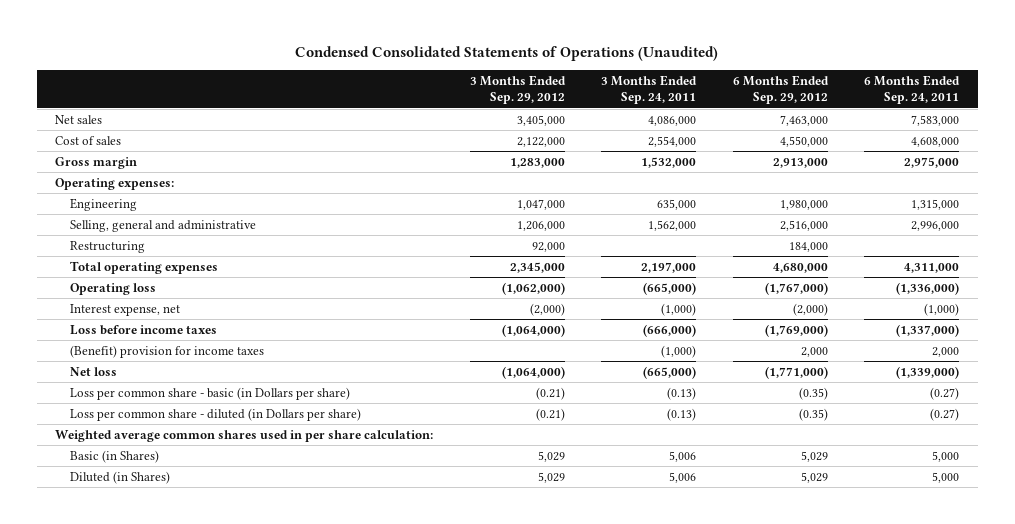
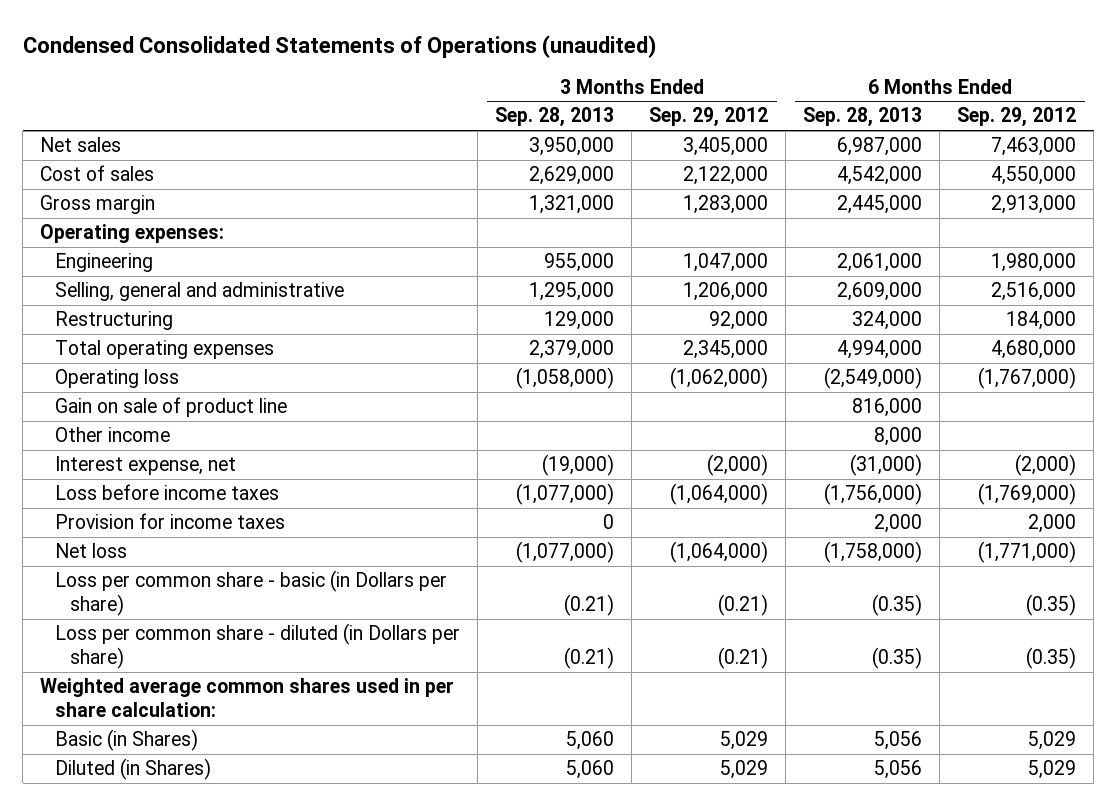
- Condensed Consolidated Statements of Operations (Unaudited)
+ Condensed Consolidated Statements of Operations (unaudited)
- | 3 Months Ended Sep. 29, 2012 | 3 Months Ended Sep. 24, 2011 | 6 Months Ended Sep. 29, 2012 | 6 Months Ended Sep. 24, 2011
+ | 3 Months Ended Sep. 28, 2013 | 3 Months Ended Sep. 29, 2012 | 6 Months Ended Sep. 28, 2013 | 6 Months Ended Sep. 29, 2012
+ Gain on sale of product line | | | 816,000 |
+ Other income | | | 8,000 |
- (Benefit) provision for income taxes | | (1,000) | 2,000 | 2,000
+ Provision for income taxes | 0 | | 2,000 | 2,000

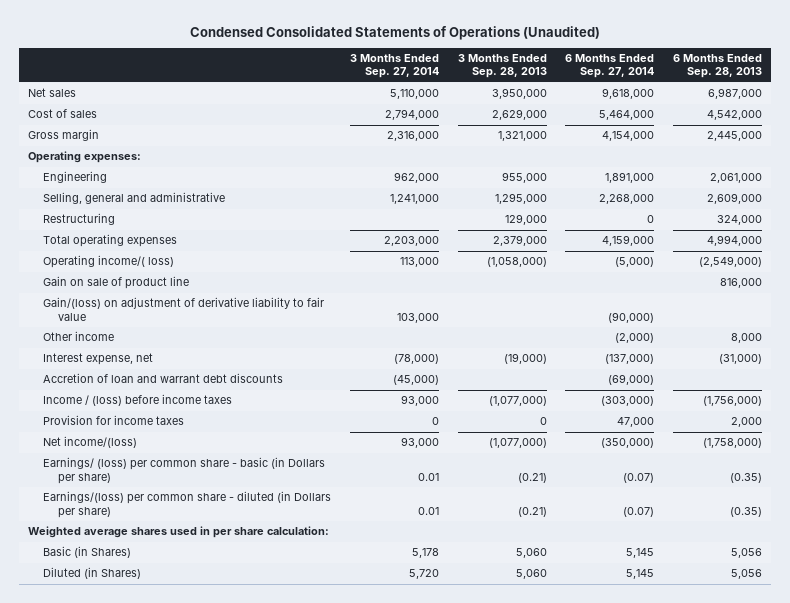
- Condensed Consolidated Statements of Operations (unaudited)
+ Condensed Consolidated Statements of Operations (Unaudited)
- | 3 Months Ended Sep. 28, 2013 | 3 Months Ended Sep. 29, 2012 | 6 Months Ended Sep. 28, 2013 | 6 Months Ended Sep. 29, 2012
+ | 3 Months Ended Sep. 27, 2014 | 3 Months Ended Sep. 28, 2013 | 6 Months Ended Sep. 27, 2014 | 6 Months Ended Sep. 28, 2013
- Operating loss | (1,058,000) | (1,062,000) | (2,549,000) | (1,767,000)
+ Operating income/( loss) | 113,000 | (1,058,000) | (5,000) | (2,549,000)
+ Gain/(loss) on adjustment of derivative liability to fair value | 103,000 | | (90,000) |
- Loss before income taxes | (1,077,000) | (1,064,000) | (1,756,000) | (1,769,000)
+ Accretion of loan and warrant debt discounts | (45,000) | | (69,000) |
+ Income / (loss) before income taxes | 93,000 | (1,077,000) | (303,000) | (1,756,000)
- Net loss | (1,077,000) | (1,064,000) | (1,758,000) | (1,771,000)
- Loss per common share - basic (in Dollars per share) | (0.21) | (0.21) | (0.35) | (0.35)
- Loss per common share - diluted (in Dollars per share) | (0.21) | (0.21) | (0.35) | (0.35)
- Weighted average common shares used in per share calculation:
+ Net income/(loss) | 93,000 | (1,077,000) | (350,000) | (1,758,000)
+ Earnings/ (loss) per common share - basic (in Dollars per share) | 0.01 | (0.21) | (0.07) | (0.35)
+ Earnings/(loss) per common share - diluted (in Dollars per share) | 0.01 | (0.21) | (0.07) | (0.35)
+ Weighted average shares used in per share calculation:

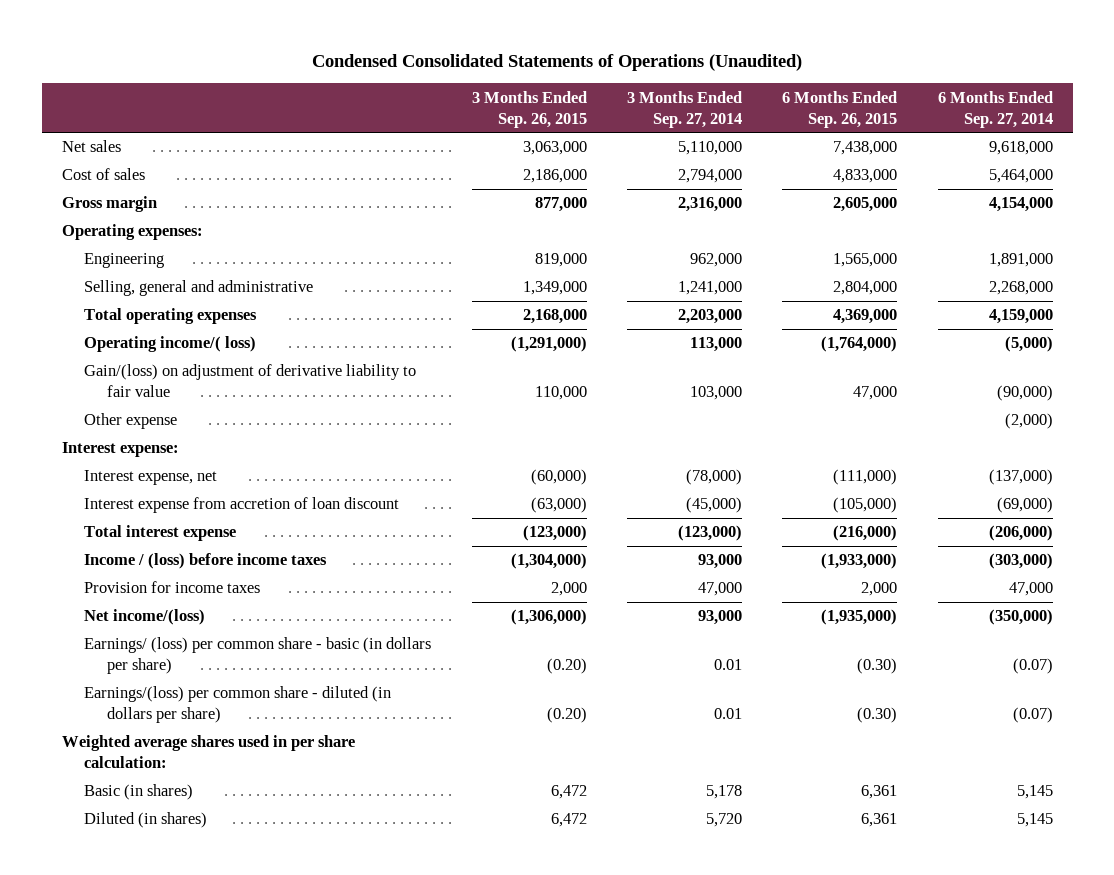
- | 3 Months Ended Sep. 27, 2014 | 3 Months Ended Sep. 28, 2013 | 6 Months Ended Sep. 27, 2014 | 6 Months Ended Sep. 28, 2013
+ | 3 Months Ended Sep. 26, 2015 | 3 Months Ended Sep. 27, 2014 | 6 Months Ended Sep. 26, 2015 | 6 Months Ended Sep. 27, 2014
- Restructuring | | 129,000 | 0 | 324,000
- Gain on sale of product line | | | | 816,000
- Other income | | | (2,000) | 8,000
+ Other expense | | | | (2,000)
+ Interest expense:
- Accretion of loan and warrant debt discounts | (45,000) | | (69,000) |
+ Interest expense from accretion of loan discount | (63,000) | (45,000) | (105,000) | (69,000)
+ Total interest expense | (123,000) | (123,000) | (216,000) | (206,000)
- Provision for income taxes | 0 | 0 | 47,000 | 2,000
+ Provision for income taxes | 2,000 | 47,000 | 2,000 | 47,000
- Earnings/ (loss) per common share - basic (in Dollars per share) | 0.01 | (0.21) | (0.07) | (0.35)
- Earnings/(loss) per common share - diluted (in Dollars per share) | 0.01 | (0.21) | (0.07) | (0.35)
+ Earnings/ (loss) per common share - basic (in dollars per share) | (0.20) | 0.01 | (0.30) | (0.07)
+ Earnings/(loss) per common share - diluted (in dollars per share) | (0.20) | 0.01 | (0.30) | (0.07)
- Basic (in Shares) | 5,178 | 5,060 | 5,145 | 5,056
- Diluted (in Shares) | 5,720 | 5,060 | 5,145 | 5,056
+ Basic (in shares) | 6,472 | 5,178 | 6,361 | 5,145
+ Diluted (in shares) | 6,472 | 5,720 | 6,361 | 5,145

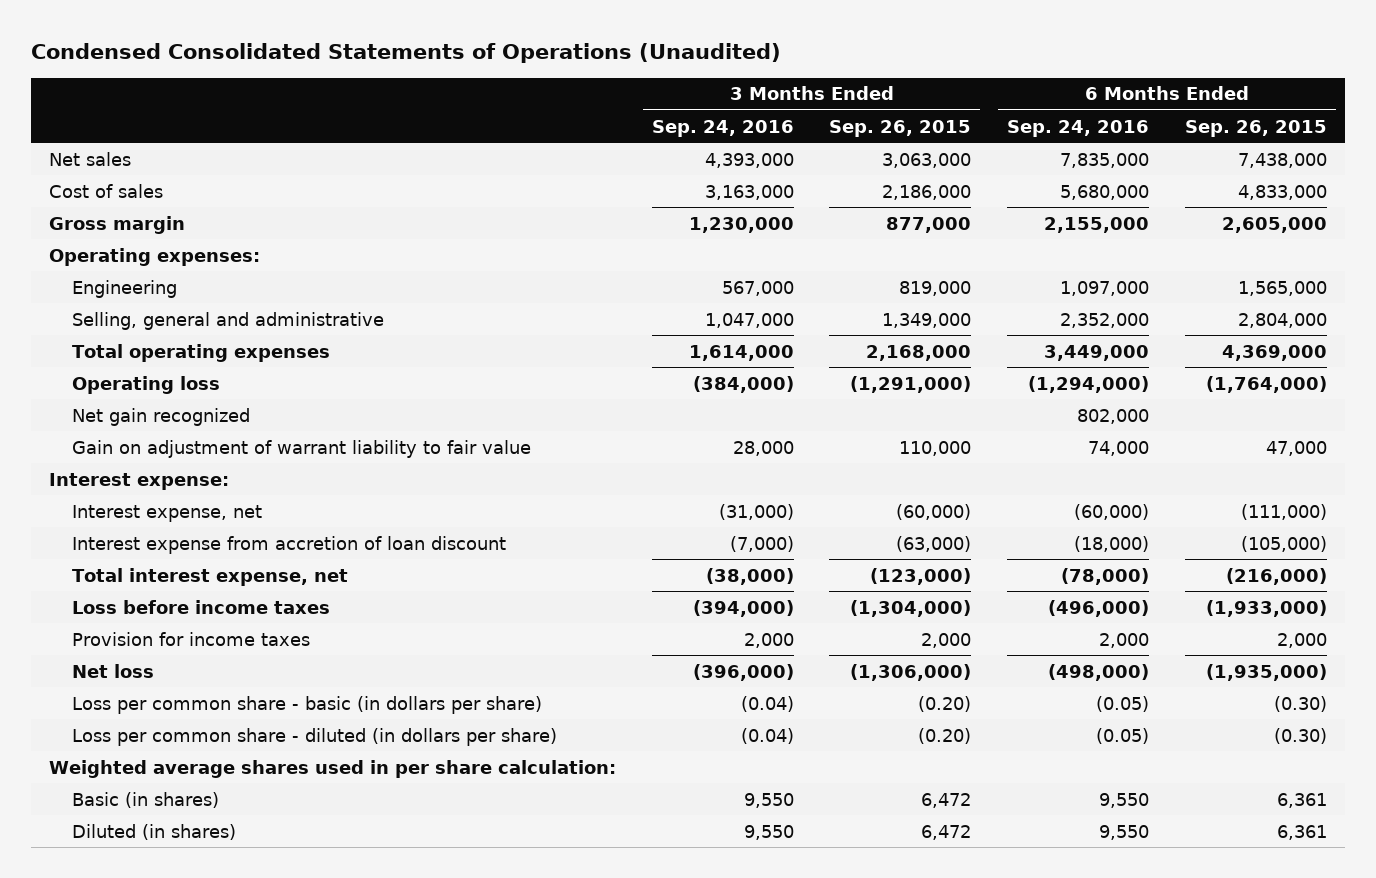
- | 3 Months Ended Sep. 26, 2015 | 3 Months Ended Sep. 27, 2014 | 6 Months Ended Sep. 26, 2015 | 6 Months Ended Sep. 27, 2014
+ | 3 Months Ended Sep. 24, 2016 | 3 Months Ended Sep. 26, 2015 | 6 Months Ended Sep. 24, 2016 | 6 Months Ended Sep. 26, 2015
- Operating income/( loss) | (1,291,000) | 113,000 | (1,764,000) | (5,000)
- Gain/(loss) on adjustment of derivative liability to fair value | 110,000 | 103,000 | 47,000 | (90,000)
- Other expense | | | | (2,000)
+ Operating loss | (384,000) | (1,291,000) | (1,294,000) | (1,764,000)
+ Net gain recognized | | | 802,000 |
+ Gain on adjustment of warrant liability to fair value | 28,000 | 110,000 | 74,000 | 47,000
- Total interest expense | (123,000) | (123,000) | (216,000) | (206,000)
- Income / (loss) before income taxes | (1,304,000) | 93,000 | (1,933,000) | (303,000)
+ Total interest expense, net | (38,000) | (123,000) | (78,000) | (216,000)
+ Loss before income taxes | (394,000) | (1,304,000) | (496,000) | (1,933,000)
- Net income/(loss) | (1,306,000) | 93,000 | (1,935,000) | (350,000)
- Earnings/ (loss) per common share - basic (in dollars per share) | (0.20) | 0.01 | (0.30) | (0.07)
- Earnings/(loss) per common share - diluted (in dollars per share) | (0.20) | 0.01 | (0.30) | (0.07)
+ Net loss | (396,000) | (1,306,000) | (498,000) | (1,935,000)
+ Loss per common share - basic (in dollars per share) | (0.04) | (0.20) | (0.05) | (0.30)
+ Loss per common share - diluted (in dollars per share) | (0.04) | (0.20) | (0.05) | (0.30)

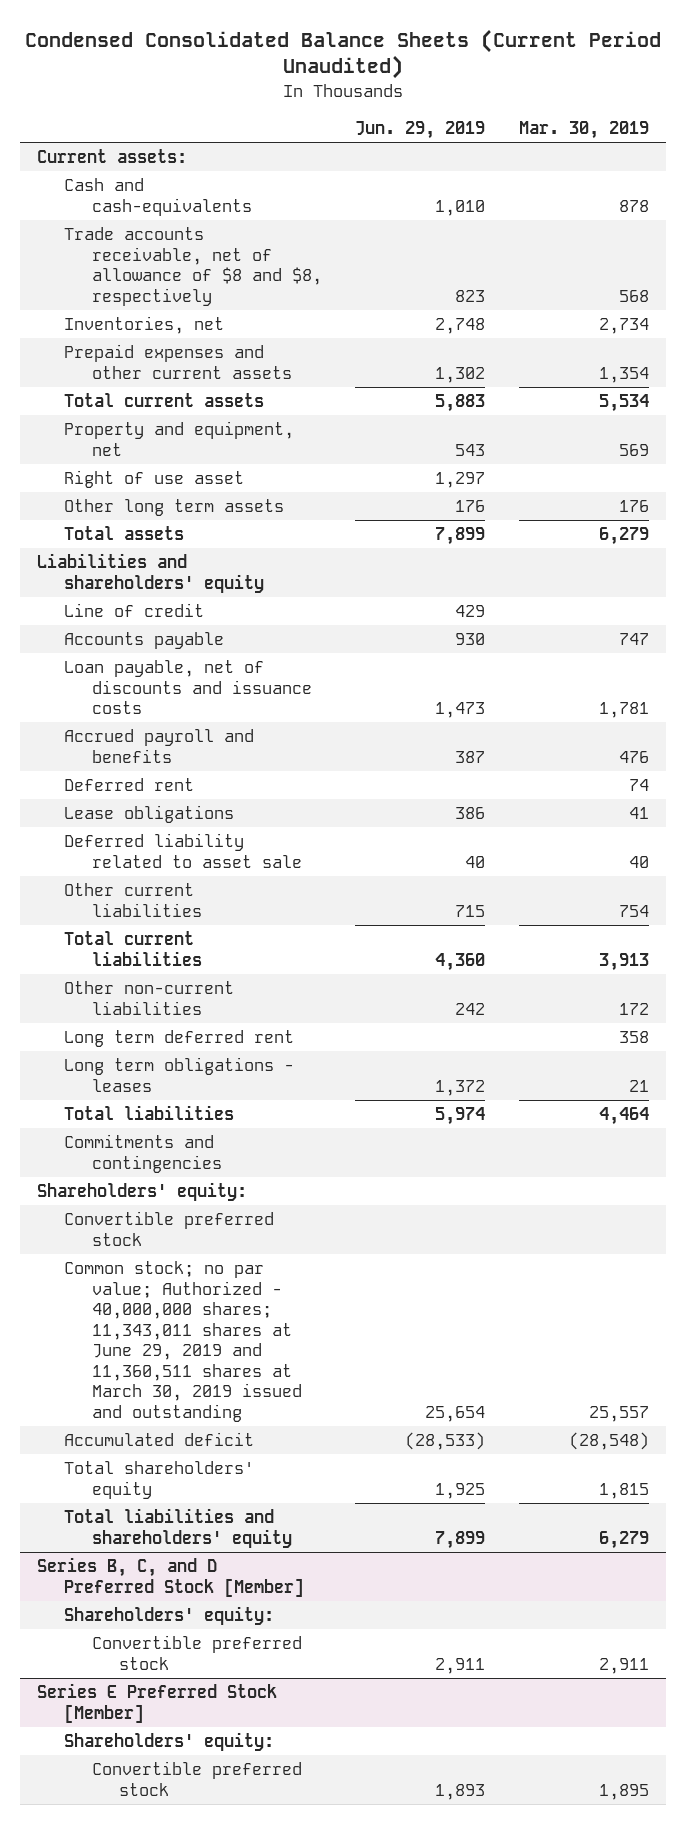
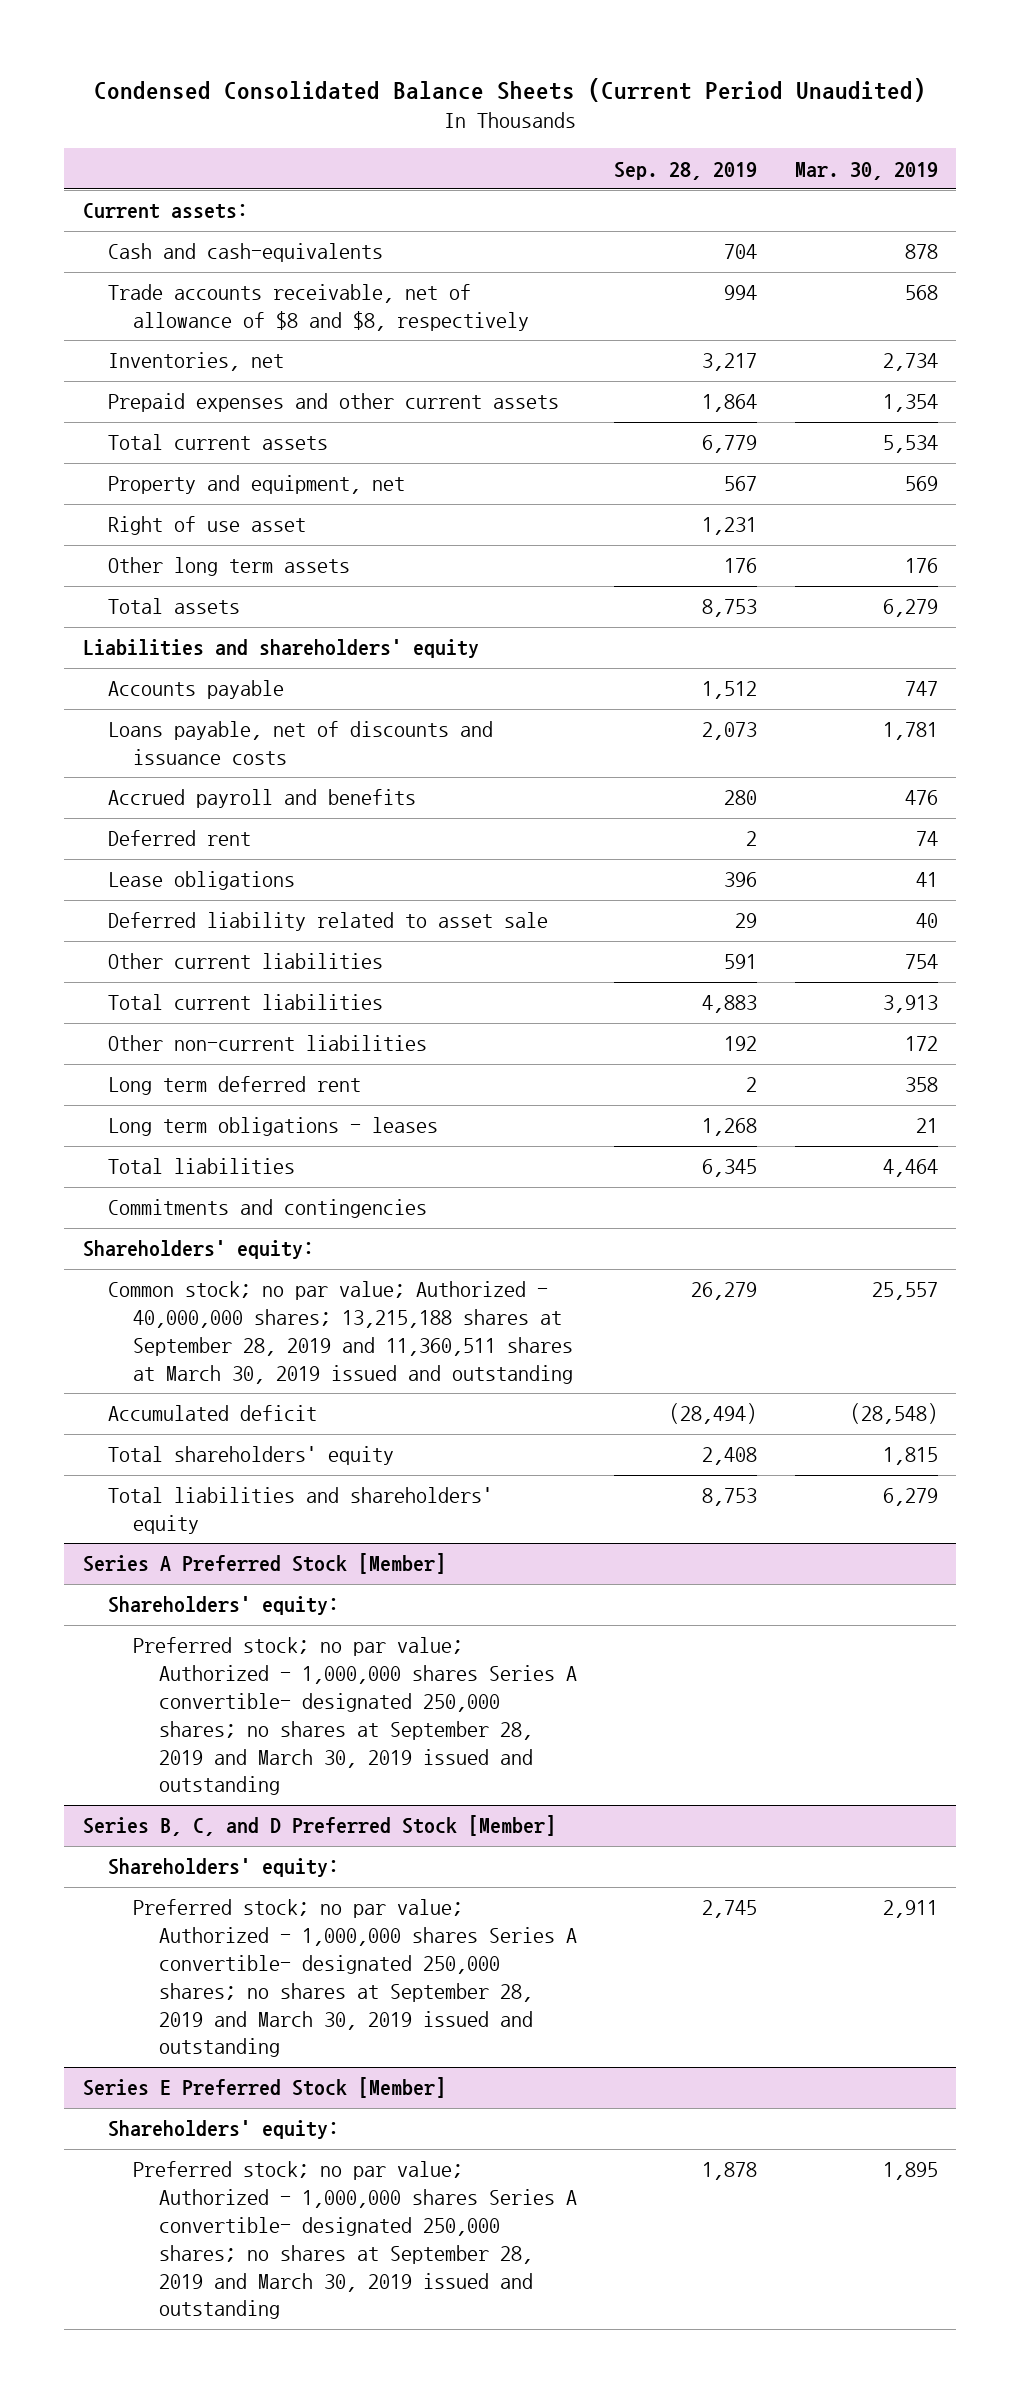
- | Jun. 29, 2019 | Mar. 30, 2019
+ | Sep. 28, 2019 | Mar. 30, 2019
- Line of credit | 429 |
- Loan payable, net of discounts and issuance costs | 1,473 | 1,781
+ Loans payable, net of discounts and issuance costs | 2,073 | 1,781
- Convertible preferred stock
- Common stock; no par value; Authorized - 40,000,000 shares; 11,343,011 shares at June 29, 2019 and 11,360,511 shares at March 30, 2019 issued and outstanding | 25,654 | 25,557
+ Common stock; no par value; Authorized - 40,000,000 shares; 13,215,188 shares at September 28, 2019 and 11,360,511 shares at March 30, 2019 issued and outstanding | 26,279 | 25,557
+ Series A Preferred Stock [Member]
+ Shareholders' equity:
+ Preferred stock; no par value; Authorized - 1,000,000 shares Series A convertible- designated 250,000 shares; no shares at September 28, 2019 and March 30, 2019 issued and outstanding
@ Series B, C, and D Preferred Stock [Member]
- Convertible preferred stock | 2,911 | 2,911
+ Preferred stock; no par value; Authorized - 1,000,000 shares Series A convertible- designated 250,000 shares; no shares at September 28, 2019 and March 30, 2019 issued and outstanding | 2,745 | 2,911
@ Series E Preferred Stock [Member]
- Convertible preferred stock | 1,893 | 1,895
+ Preferred stock; no par value; Authorized - 1,000,000 shares Series A convertible- designated 250,000 shares; no shares at September 28, 2019 and March 30, 2019 issued and outstanding | 1,878 | 1,895

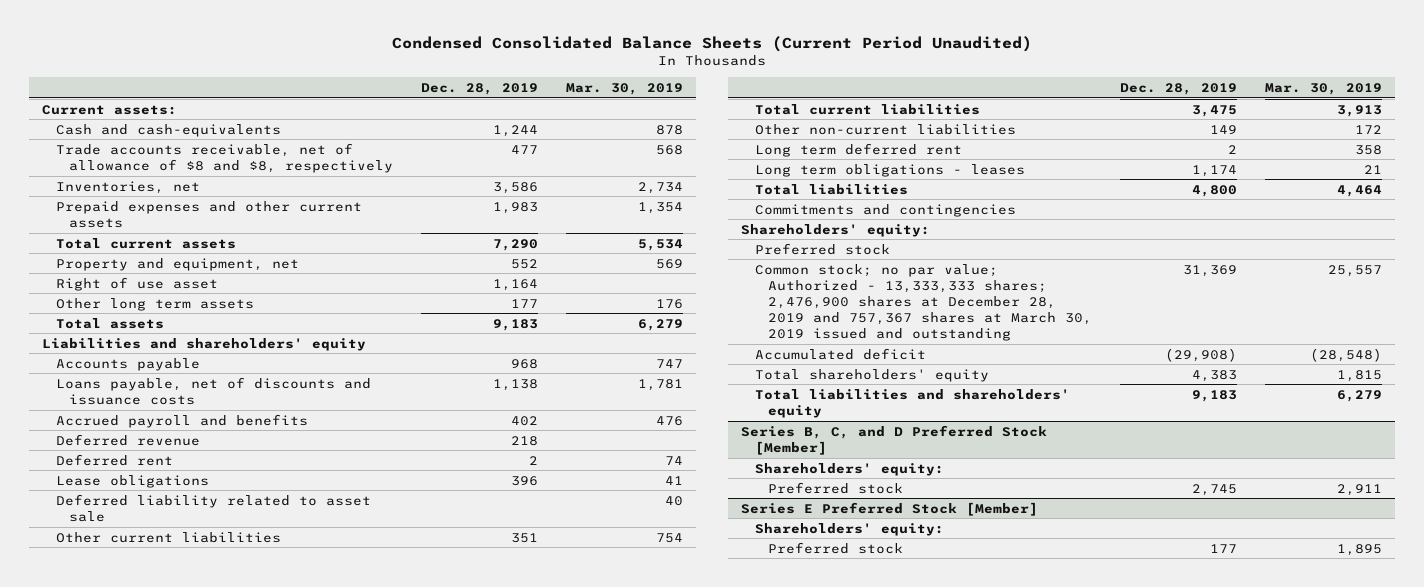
- | Sep. 28, 2019 | Mar. 30, 2019
+ | Dec. 28, 2019 | Mar. 30, 2019
+ Deferred revenue | 218 |
- Common stock; no par value; Authorized - 40,000,000 shares; 13,215,188 shares at September 28, 2019 and 11,360,511 shares at March 30, 2019 issued and outstanding | 26,279 | 25,557
+ Preferred stock
+ Common stock; no par value; Authorized - 13,333,333 shares; 2,476,900 shares at December 28, 2019 and 757,367 shares at March 30, 2019 issued and outstanding | 31,369 | 25,557
- Series A Preferred Stock [Member]
- Shareholders' equity:
- Preferred stock; no par value; Authorized - 1,000,000 shares Series A convertible- designated 250,000 shares; no shares at September 28, 2019 and March 30, 2019 issued and outstanding
@ Series B, C, and D Preferred Stock [Member]
- Preferred stock; no par value; Authorized - 1,000,000 shares Series A convertible- designated 250,000 shares; no shares at September 28, 2019 and March 30, 2019 issued and outstanding | 2,745 | 2,911
+ Preferred stock | 2,745 | 2,911
@ Series E Preferred Stock [Member]
- Preferred stock; no par value; Authorized - 1,000,000 shares Series A convertible- designated 250,000 shares; no shares at September 28, 2019 and March 30, 2019 issued and outstanding | 1,878 | 1,895
+ Preferred stock | 177 | 1,895

